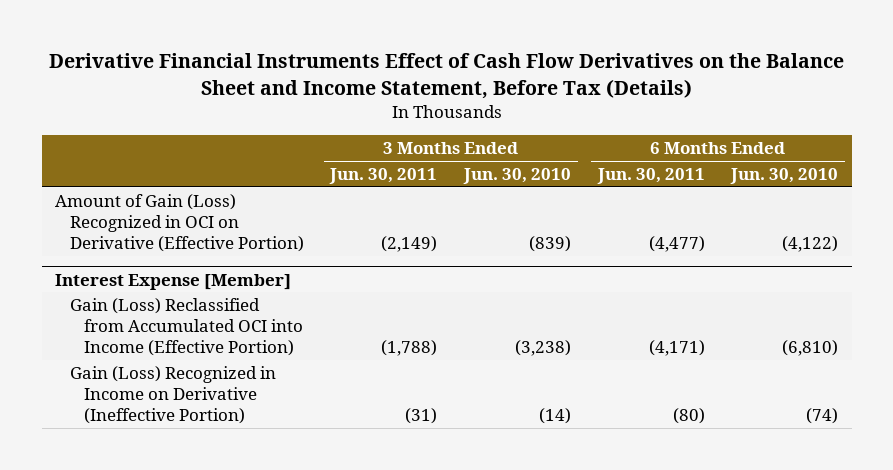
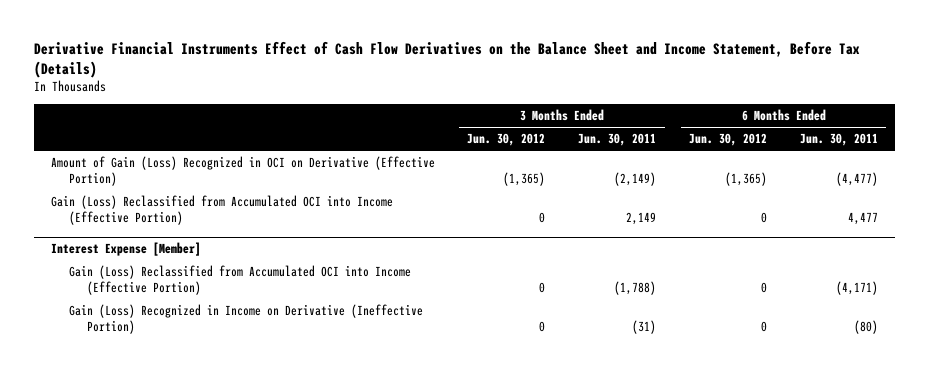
- | 3 Months Ended Jun. 30, 2011 | 3 Months Ended Jun. 30, 2010 | 6 Months Ended Jun. 30, 2011 | 6 Months Ended Jun. 30, 2010
+ | 3 Months Ended Jun. 30, 2012 | 3 Months Ended Jun. 30, 2011 | 6 Months Ended Jun. 30, 2012 | 6 Months Ended Jun. 30, 2011
+ Gain (Loss) Reclassified from Accumulated OCI into Income (Effective Portion) | 0 | 2,149 | 0 | 4,477

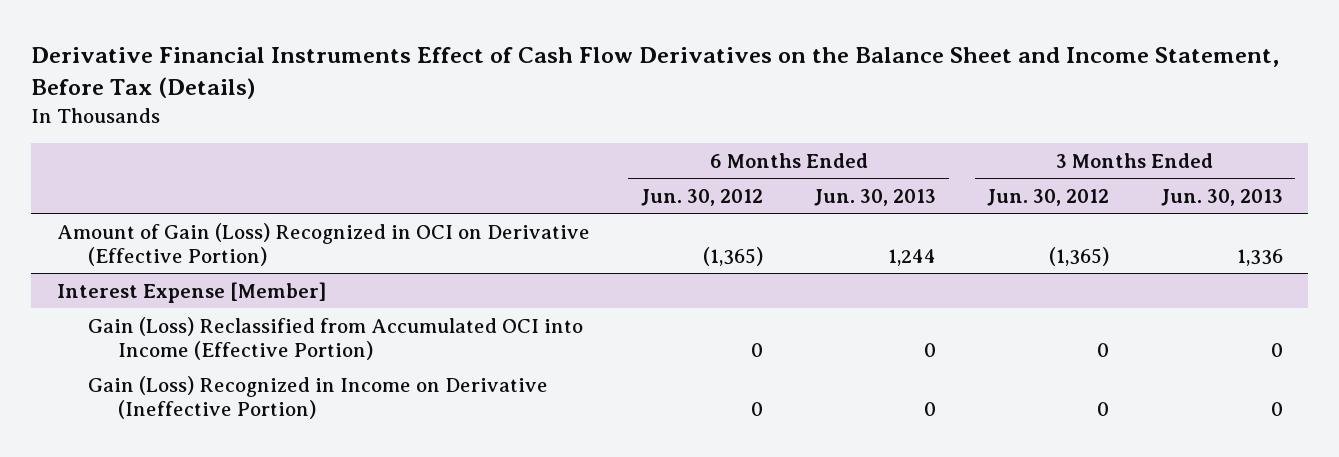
- | 3 Months Ended Jun. 30, 2012 | 3 Months Ended Jun. 30, 2011 | 6 Months Ended Jun. 30, 2012 | 6 Months Ended Jun. 30, 2011
+ | 6 Months Ended Jun. 30, 2012 | 6 Months Ended Jun. 30, 2013 | 3 Months Ended Jun. 30, 2012 | 3 Months Ended Jun. 30, 2013
- Gain (Loss) Reclassified from Accumulated OCI into Income (Effective Portion) | 0 | 2,149 | 0 | 4,477

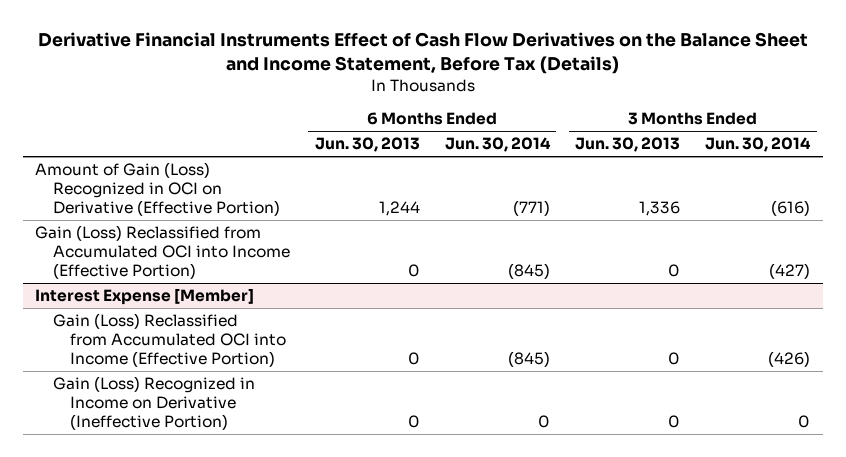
- | 6 Months Ended Jun. 30, 2012 | 6 Months Ended Jun. 30, 2013 | 3 Months Ended Jun. 30, 2012 | 3 Months Ended Jun. 30, 2013
+ | 6 Months Ended Jun. 30, 2013 | 6 Months Ended Jun. 30, 2014 | 3 Months Ended Jun. 30, 2013 | 3 Months Ended Jun. 30, 2014
+ Gain (Loss) Reclassified from Accumulated OCI into Income (Effective Portion) | 0 | (845) | 0 | (427)

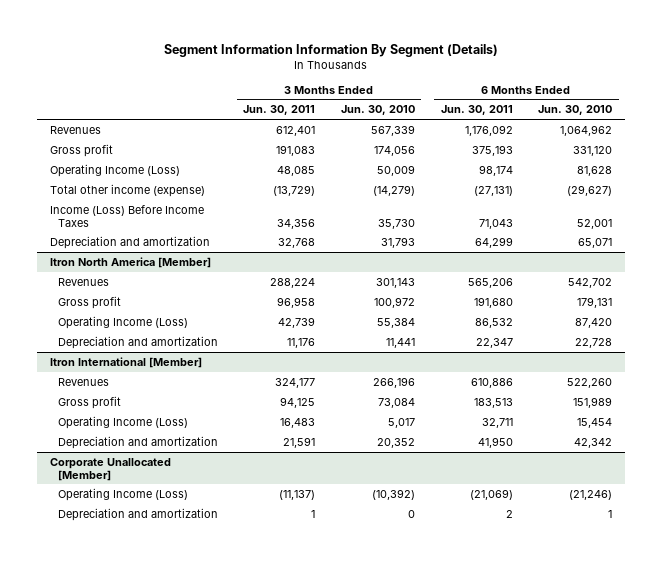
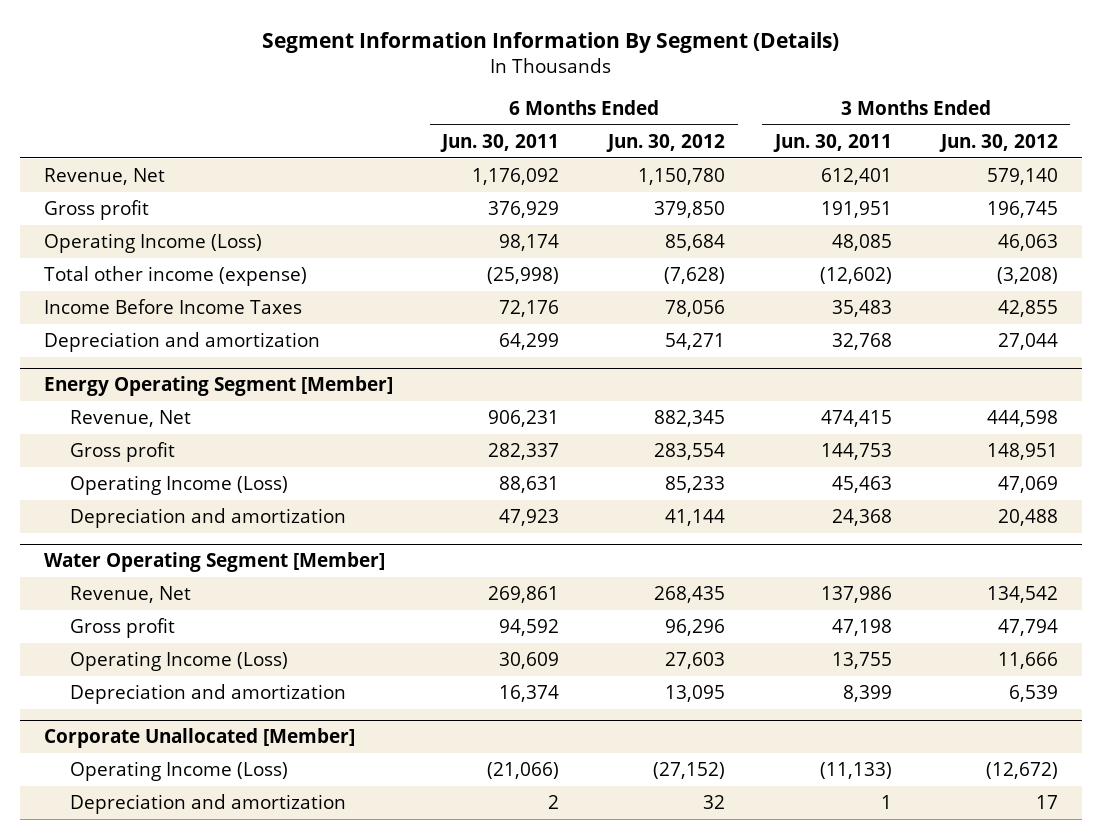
- | 3 Months Ended Jun. 30, 2011 | 3 Months Ended Jun. 30, 2010 | 6 Months Ended Jun. 30, 2011 | 6 Months Ended Jun. 30, 2010
+ | 6 Months Ended Jun. 30, 2011 | 6 Months Ended Jun. 30, 2012 | 3 Months Ended Jun. 30, 2011 | 3 Months Ended Jun. 30, 2012
- Revenues | 612,401 | 567,339 | 1,176,092 | 1,064,962
- Gross profit | 191,083 | 174,056 | 375,193 | 331,120
+ Revenue, Net | 1,176,092 | 1,150,780 | 612,401 | 579,140
+ Gross profit | 376,929 | 379,850 | 191,951 | 196,745
- Total other income (expense) | (13,729) | (14,279) | (27,131) | (29,627)
- Income (Loss) Before Income Taxes | 34,356 | 35,730 | 71,043 | 52,001
+ Total other income (expense) | (25,998) | (7,628) | (12,602) | (3,208)
+ Income Before Income Taxes | 72,176 | 78,056 | 35,483 | 42,855
- Itron North America [Member]
- Revenues | 288,224 | 301,143 | 565,206 | 542,702
- Gross profit | 96,958 | 100,972 | 191,680 | 179,131
- Operating Income (Loss) | 42,739 | 55,384 | 86,532 | 87,420
- Depreciation and amortization | 11,176 | 11,441 | 22,347 | 22,728
- Itron International [Member]
- Revenues | 324,177 | 266,196 | 610,886 | 522,260
- Gross profit | 94,125 | 73,084 | 183,513 | 151,989
- Operating Income (Loss) | 16,483 | 5,017 | 32,711 | 15,454
- Depreciation and amortization | 21,591 | 20,352 | 41,950 | 42,342
+ Energy Operating Segment [Member]
+ Revenue, Net | 906,231 | 882,345 | 474,415 | 444,598
+ Gross profit | 282,337 | 283,554 | 144,753 | 148,951
+ Operating Income (Loss) | 88,631 | 85,233 | 45,463 | 47,069
+ Depreciation and amortization | 47,923 | 41,144 | 24,368 | 20,488
+ Water Operating Segment [Member]
+ Revenue, Net | 269,861 | 268,435 | 137,986 | 134,542
+ Gross profit | 94,592 | 96,296 | 47,198 | 47,794
+ Operating Income (Loss) | 30,609 | 27,603 | 13,755 | 11,666
+ Depreciation and amortization | 16,374 | 13,095 | 8,399 | 6,539
@ Corporate Unallocated [Member]
- Operating Income (Loss) | (11,137) | (10,392) | (21,069) | (21,246)
+ Operating Income (Loss) | (21,066) | (27,152) | (11,133) | (12,672)

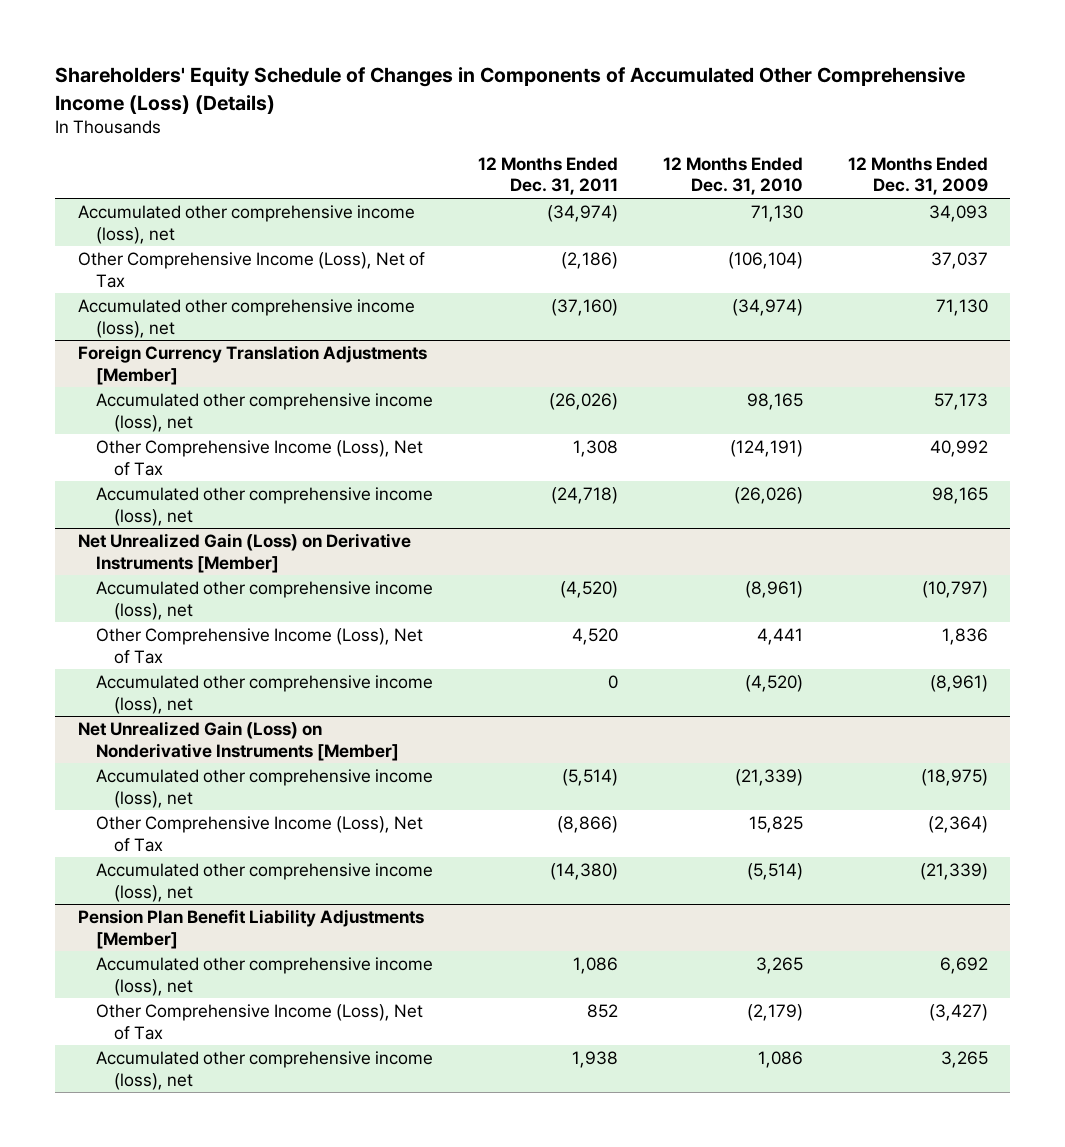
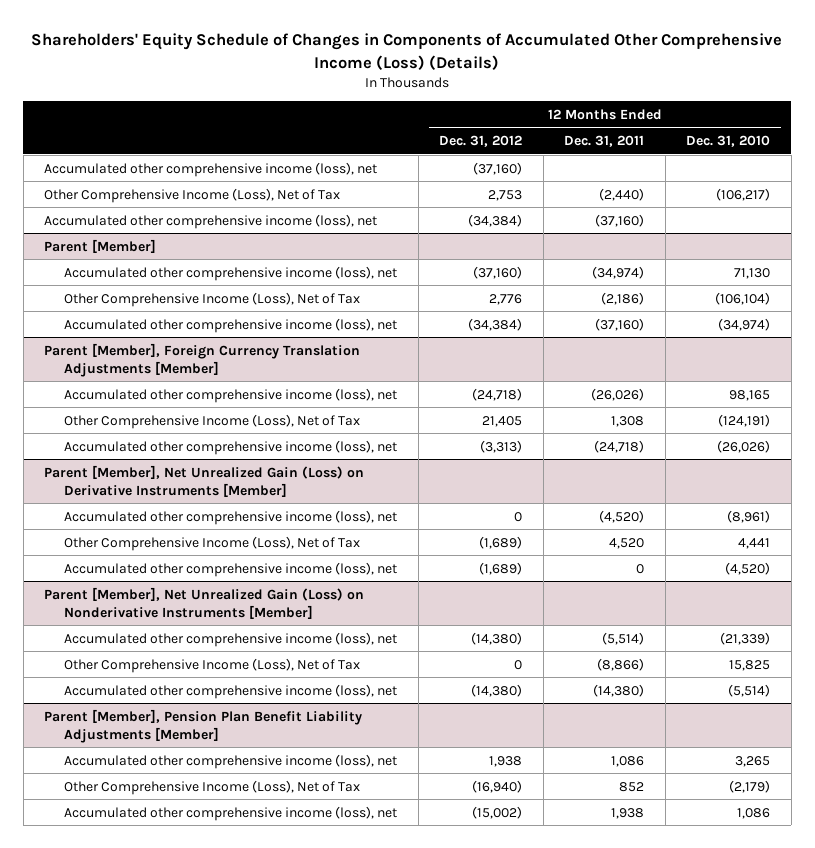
- | 12 Months Ended Dec. 31, 2011 | 12 Months Ended Dec. 31, 2010 | 12 Months Ended Dec. 31, 2009
+ | 12 Months Ended Dec. 31, 2012 | 12 Months Ended Dec. 31, 2011 | 12 Months Ended Dec. 31, 2010
+ Accumulated other comprehensive income (loss), net | (37,160) | |
+ Other Comprehensive Income (Loss), Net of Tax | 2,753 | (2,440) | (106,217)
+ Accumulated other comprehensive income (loss), net | (34,384) | (37,160) |
+ Parent [Member]
- Foreign Currency Translation Adjustments [Member]
+ Parent [Member], Foreign Currency Translation Adjustments [Member]
- Net Unrealized Gain (Loss) on Derivative Instruments [Member]
+ Parent [Member], Net Unrealized Gain (Loss) on Derivative Instruments [Member]
- Net Unrealized Gain (Loss) on Nonderivative Instruments [Member]
+ Parent [Member], Net Unrealized Gain (Loss) on Nonderivative Instruments [Member]
- Pension Plan Benefit Liability Adjustments [Member]
+ Parent [Member], Pension Plan Benefit Liability Adjustments [Member]

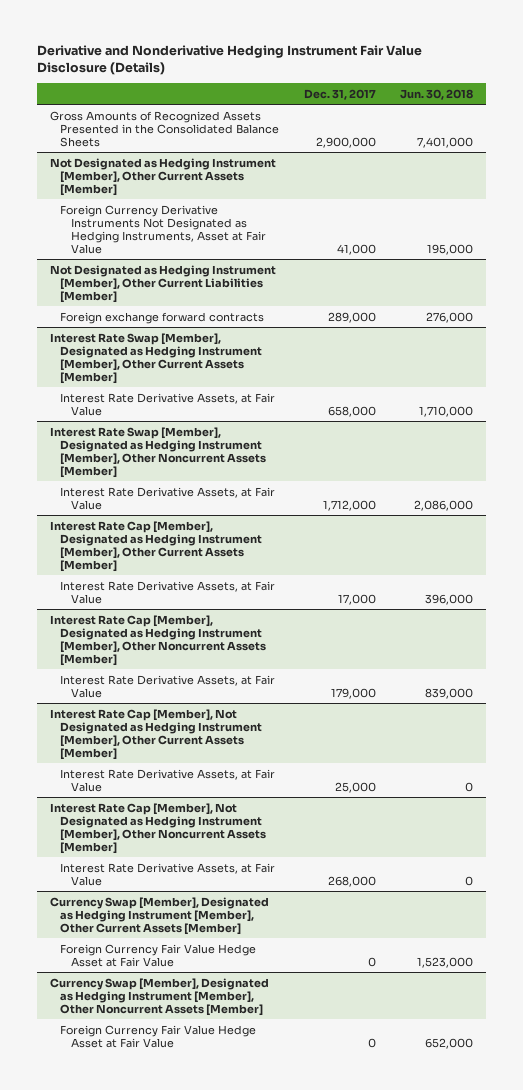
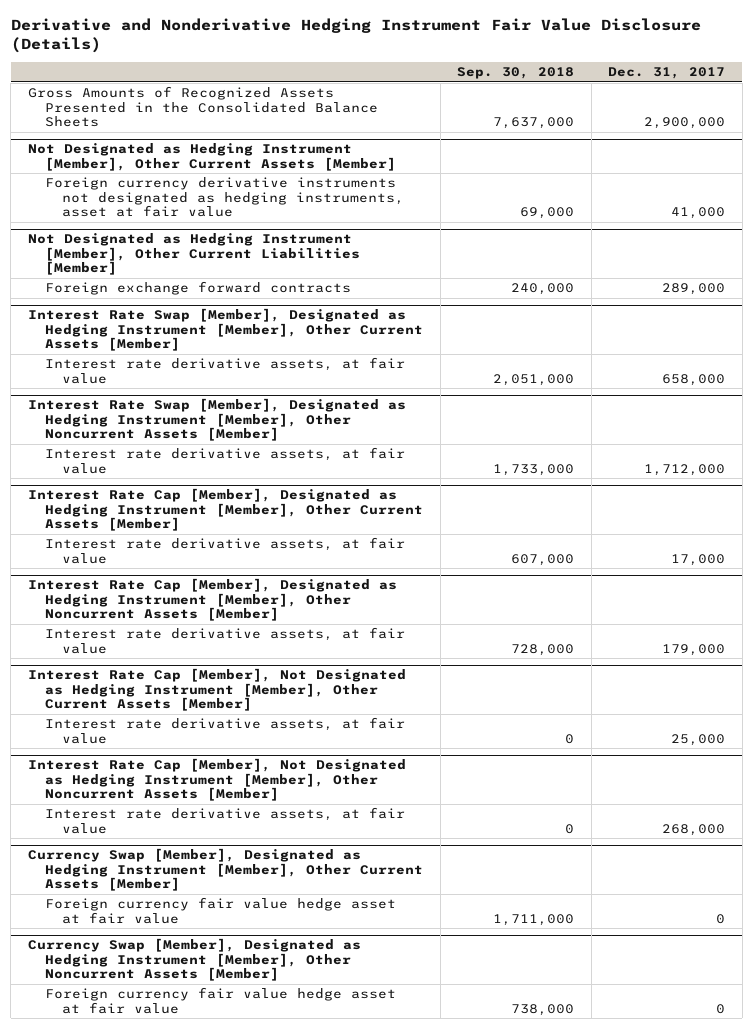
- | Dec. 31, 2017 | Jun. 30, 2018
+ | Sep. 30, 2018 | Dec. 31, 2017
@ Not Designated as Hedging Instrument [Member], Other Current Assets [Member]
- Foreign Currency Derivative Instruments Not Designated as Hedging Instruments, Asset at Fair Value | 41,000 | 195,000
+ Foreign currency derivative instruments not designated as hedging instruments, asset at fair value | 69,000 | 41,000
@ Interest Rate Swap [Member], Designated as Hedging Instrument [Member], Other Current Assets [Member]
- Interest Rate Derivative Assets, at Fair Value | 658,000 | 1,710,000
+ Interest rate derivative assets, at fair value | 2,051,000 | 658,000
@ Interest Rate Swap [Member], Designated as Hedging Instrument [Member], Other Noncurrent Assets [Member]
- Interest Rate Derivative Assets, at Fair Value | 1,712,000 | 2,086,000
+ Interest rate derivative assets, at fair value | 1,733,000 | 1,712,000
@ Interest Rate Cap [Member], Designated as Hedging Instrument [Member], Other Current Assets [Member]
- Interest Rate Derivative Assets, at Fair Value | 17,000 | 396,000
+ Interest rate derivative assets, at fair value | 607,000 | 17,000
@ Interest Rate Cap [Member], Designated as Hedging Instrument [Member], Other Noncurrent Assets [Member]
- Interest Rate Derivative Assets, at Fair Value | 179,000 | 839,000
+ Interest rate derivative assets, at fair value | 728,000 | 179,000
@ Interest Rate Cap [Member], Not Designated as Hedging Instrument [Member], Other Current Assets [Member]
- Interest Rate Derivative Assets, at Fair Value | 25,000 | 0
+ Interest rate derivative assets, at fair value | 0 | 25,000
@ Interest Rate Cap [Member], Not Designated as Hedging Instrument [Member], Other Noncurrent Assets [Member]
- Interest Rate Derivative Assets, at Fair Value | 268,000 | 0
+ Interest rate derivative assets, at fair value | 0 | 268,000
@ Currency Swap [Member], Designated as Hedging Instrument [Member], Other Current Assets [Member]
- Foreign Currency Fair Value Hedge Asset at Fair Value | 0 | 1,523,000
+ Foreign currency fair value hedge asset at fair value | 1,711,000 | 0
@ Currency Swap [Member], Designated as Hedging Instrument [Member], Other Noncurrent Assets [Member]
- Foreign Currency Fair Value Hedge Asset at Fair Value | 0 | 652,000
+ Foreign currency fair value hedge asset at fair value | 738,000 | 0

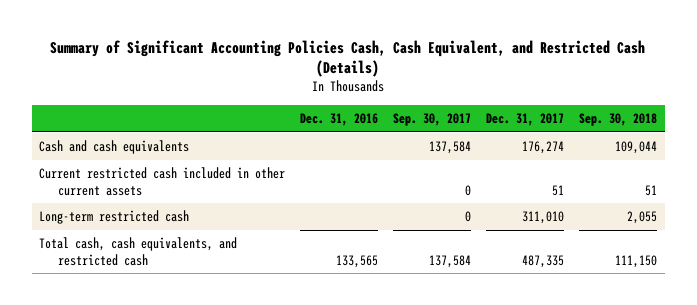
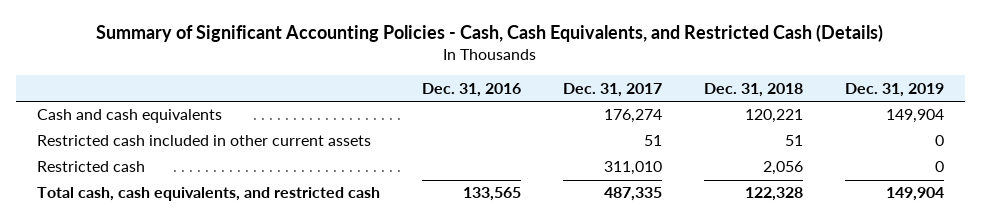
- Summary of Significant Accounting Policies Cash, Cash Equivalent, and Restricted Cash (Details)
+ Summary of Significant Accounting Policies - Cash, Cash Equivalents, and Restricted Cash (Details)
- | Dec. 31, 2016 | Sep. 30, 2017 | Dec. 31, 2017 | Sep. 30, 2018
+ | Dec. 31, 2016 | Dec. 31, 2017 | Dec. 31, 2018 | Dec. 31, 2019
- Current restricted cash included in other current assets | | 0 | 51 | 51
- Long-term restricted cash | | 0 | 311,010 | 2,055
+ Restricted cash included in other current assets | | 51 | 51 | 0
+ Restricted cash | | 311,010 | 2,056 | 0

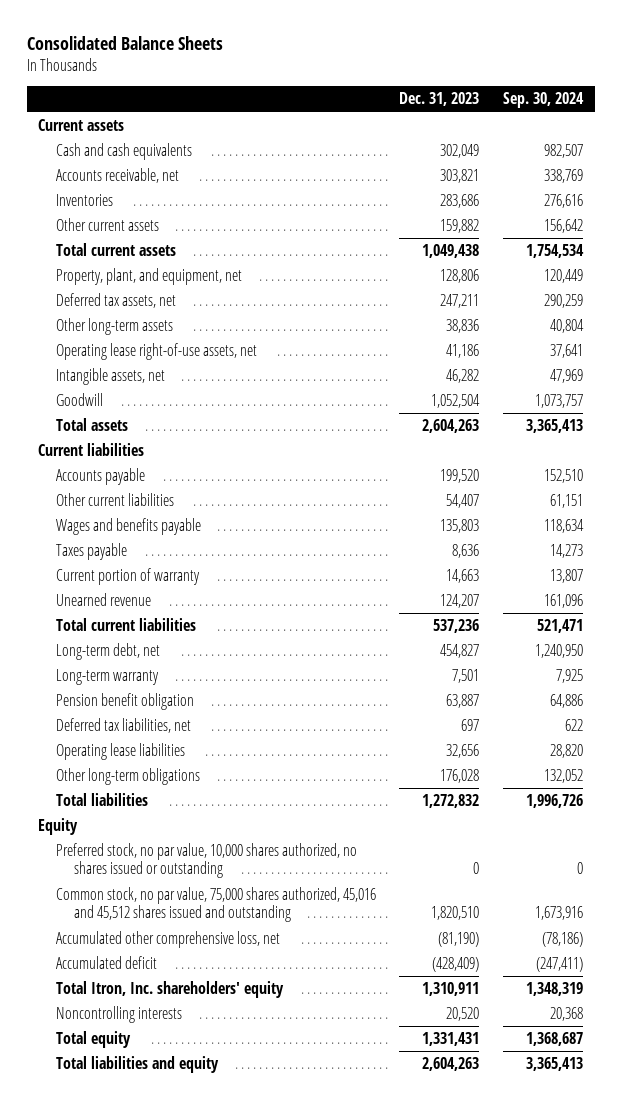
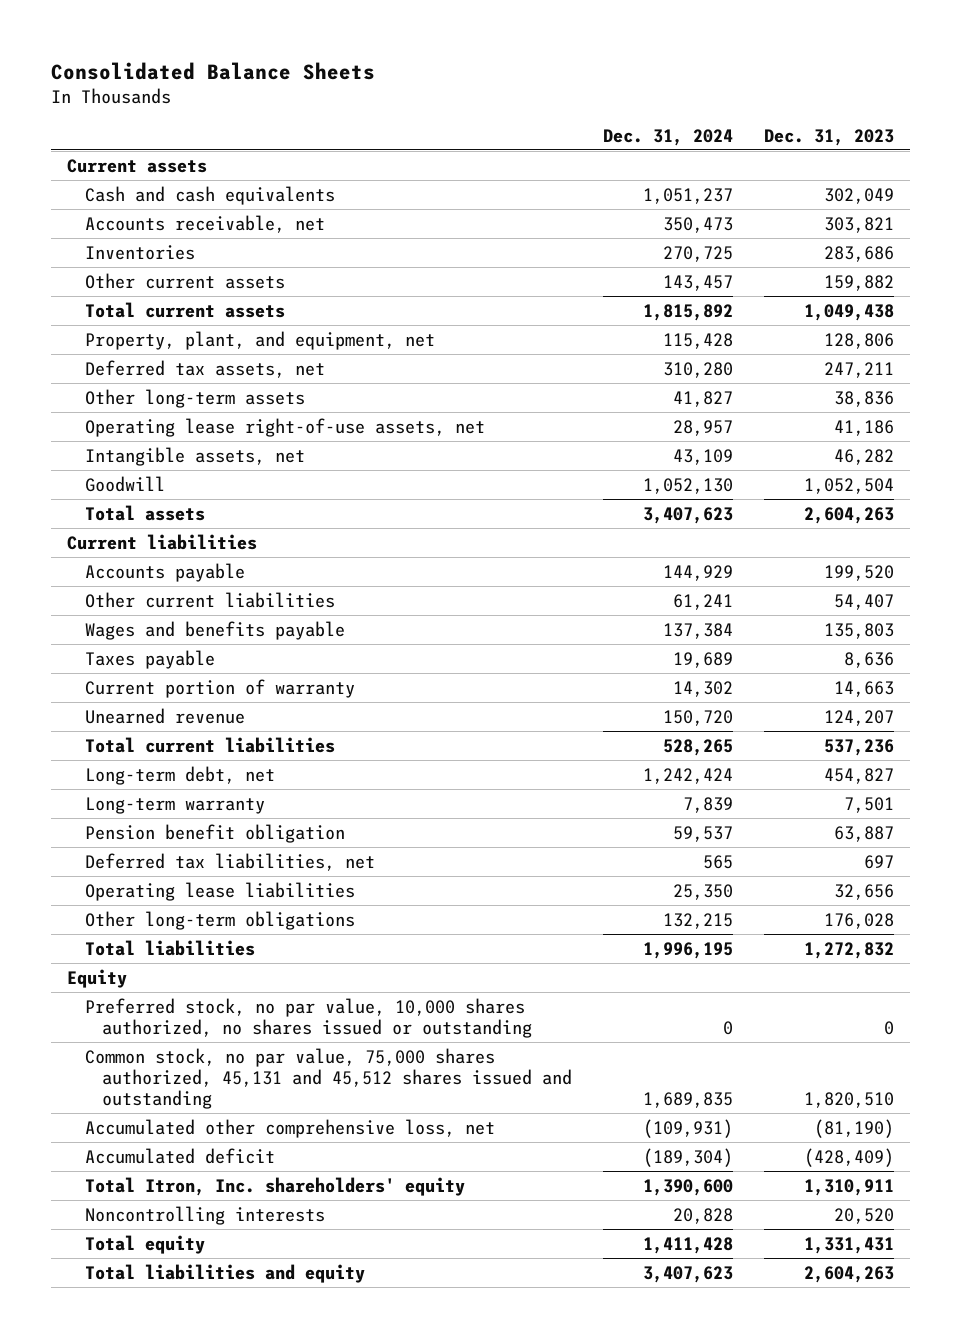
- | Dec. 31, 2023 | Sep. 30, 2024
+ | Dec. 31, 2024 | Dec. 31, 2023
- Common stock, no par value, 75,000 shares authorized, 45,016 and 45,512 shares issued and outstanding | 1,820,510 | 1,673,916
+ Common stock, no par value, 75,000 shares authorized, 45,131 and 45,512 shares issued and outstanding | 1,689,835 | 1,820,510

